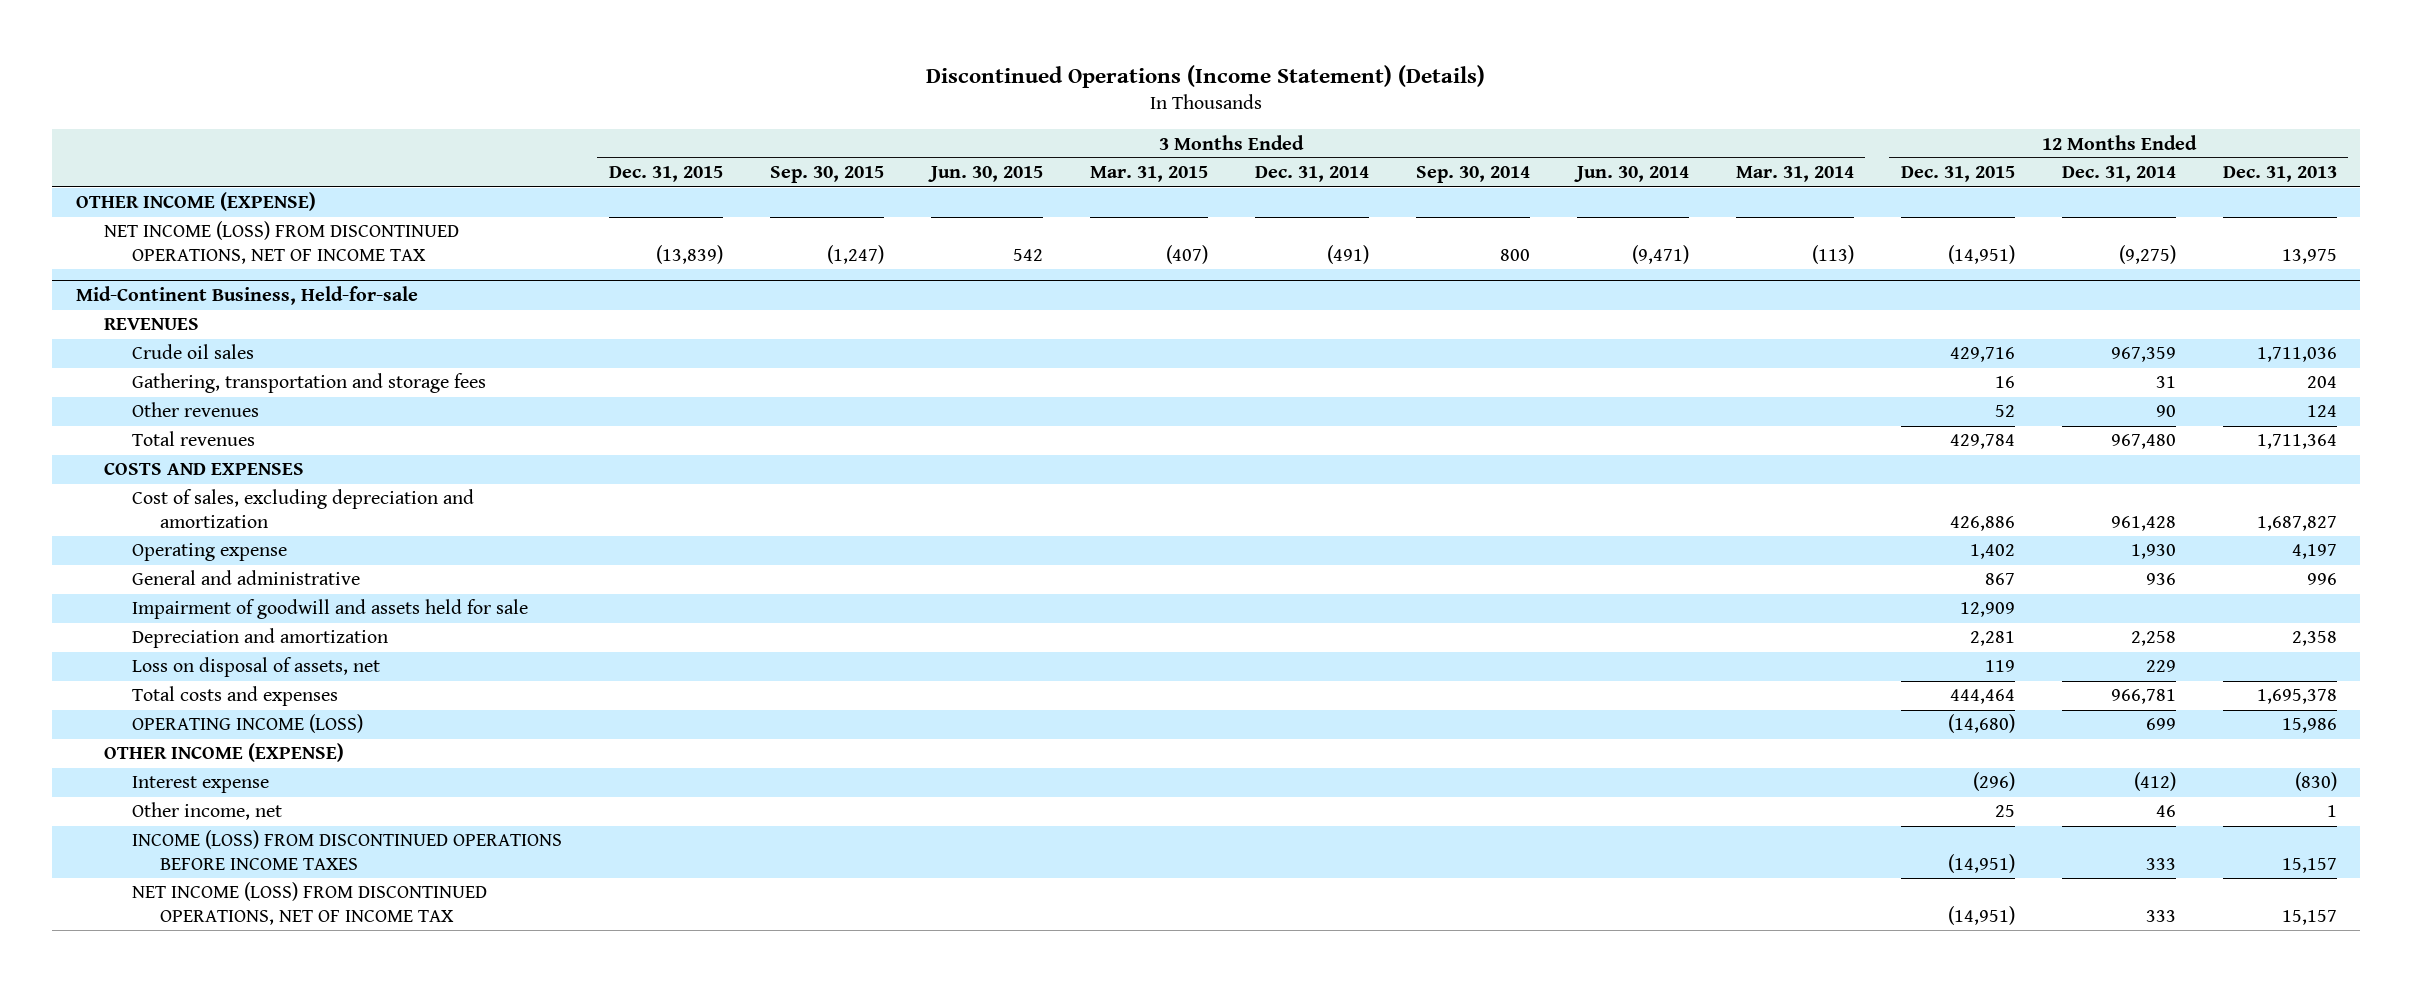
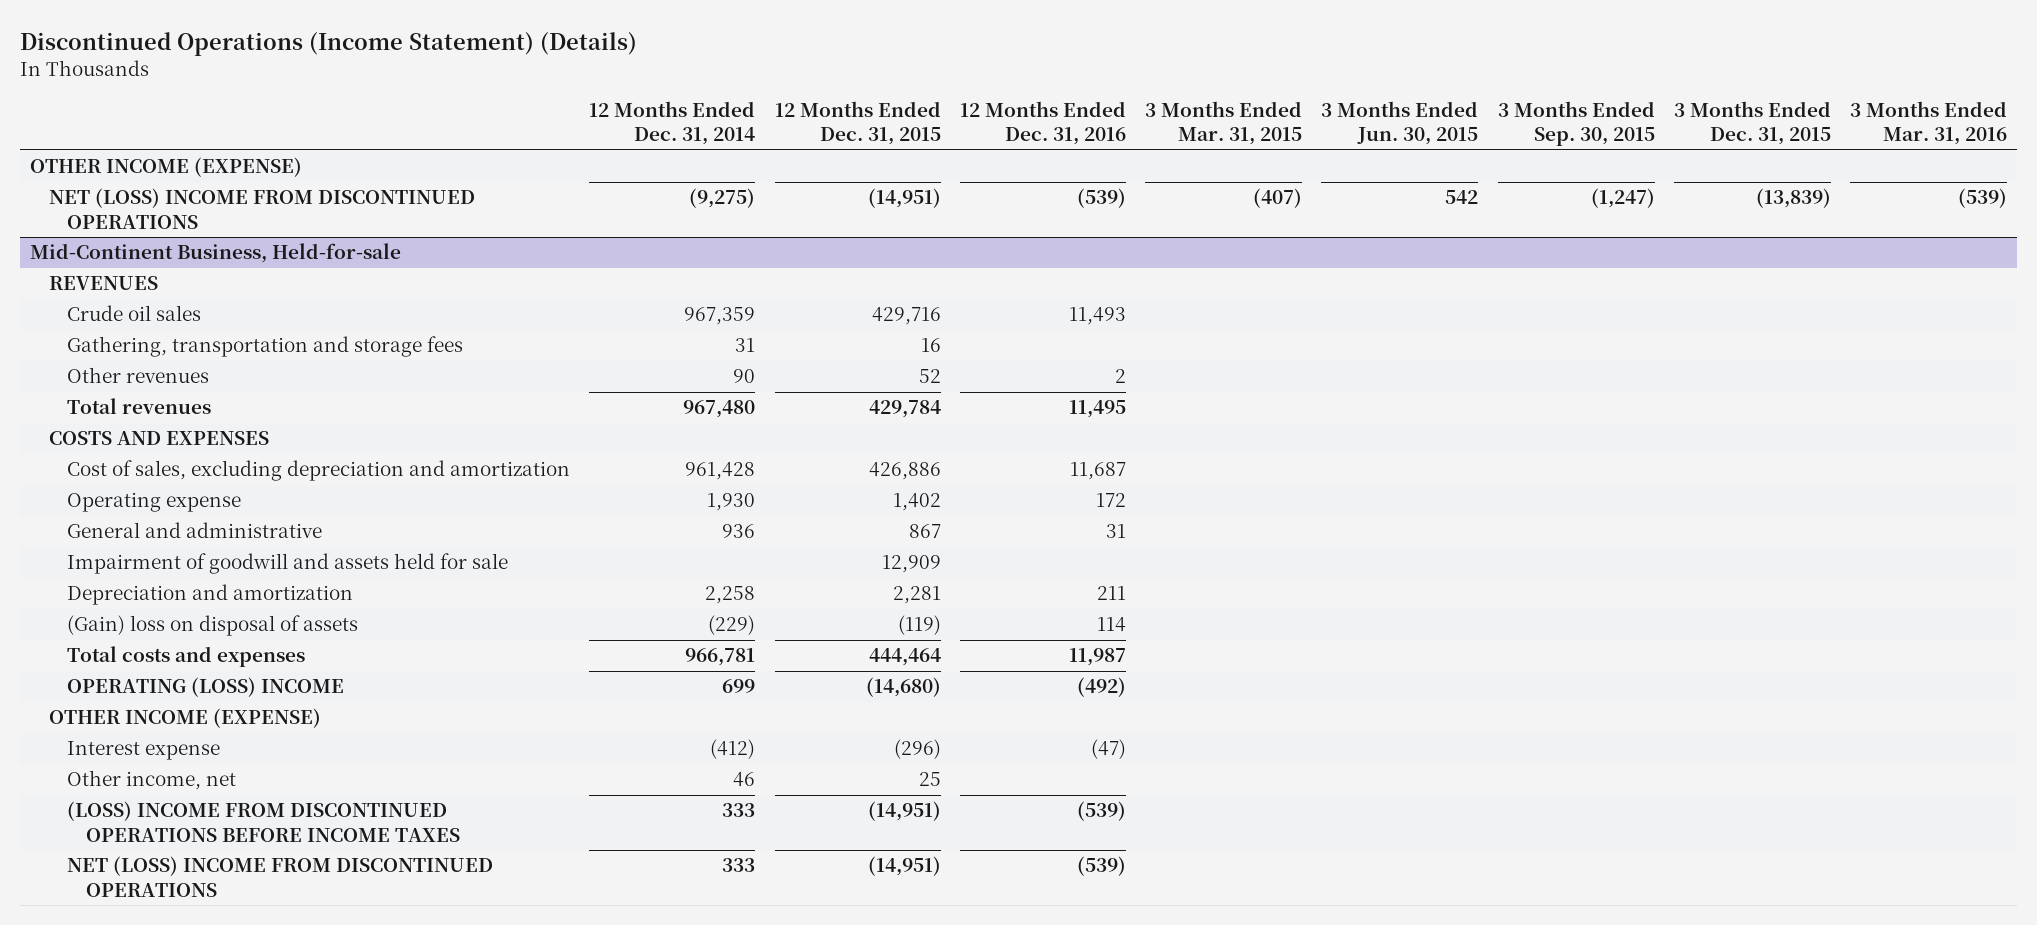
- | 3 Months Ended Dec. 31, 2015 | 3 Months Ended Sep. 30, 2015 | 3 Months Ended Jun. 30, 2015 | 3 Months Ended Mar. 31, 2015 | 3 Months Ended Dec. 31, 2014 | 3 Months Ended Sep. 30, 2014 | 3 Months Ended Jun. 30, 2014 | 3 Months Ended Mar. 31, 2014 | 12 Months Ended Dec. 31, 2015 | 12 Months Ended Dec. 31, 2014 | 12 Months Ended Dec. 31, 2013
+ | 12 Months Ended Dec. 31, 2014 | 12 Months Ended Dec. 31, 2015 | 12 Months Ended Dec. 31, 2016 | 3 Months Ended Mar. 31, 2015 | 3 Months Ended Jun. 30, 2015 | 3 Months Ended Sep. 30, 2015 | 3 Months Ended Dec. 31, 2015 | 3 Months Ended Mar. 31, 2016
- NET INCOME (LOSS) FROM DISCONTINUED OPERATIONS, NET OF INCOME TAX | (13,839) | (1,247) | 542 | (407) | (491) | 800 | (9,471) | (113) | (14,951) | (9,275) | 13,975
+ NET (LOSS) INCOME FROM DISCONTINUED OPERATIONS | (9,275) | (14,951) | (539) | (407) | 542 | (1,247) | (13,839) | (539)
@ Mid-Continent Business, Held-for-sale
- Loss on disposal of assets, net | | | | | | | | | 119 | 229 |
+ (Gain) loss on disposal of assets | (229) | (119) | 114 | | | | |
- OPERATING INCOME (LOSS) | | | | | | | | | (14,680) | 699 | 15,986
+ OPERATING (LOSS) INCOME | 699 | (14,680) | (492) | | | | |
- INCOME (LOSS) FROM DISCONTINUED OPERATIONS BEFORE INCOME TAXES | | | | | | | | | (14,951) | 333 | 15,157
- NET INCOME (LOSS) FROM DISCONTINUED OPERATIONS, NET OF INCOME TAX | | | | | | | | | (14,951) | 333 | 15,157
+ (LOSS) INCOME FROM DISCONTINUED OPERATIONS BEFORE INCOME TAXES | 333 | (14,951) | (539) | | | | |
+ NET (LOSS) INCOME FROM DISCONTINUED OPERATIONS | 333 | (14,951) | (539) | | | | |

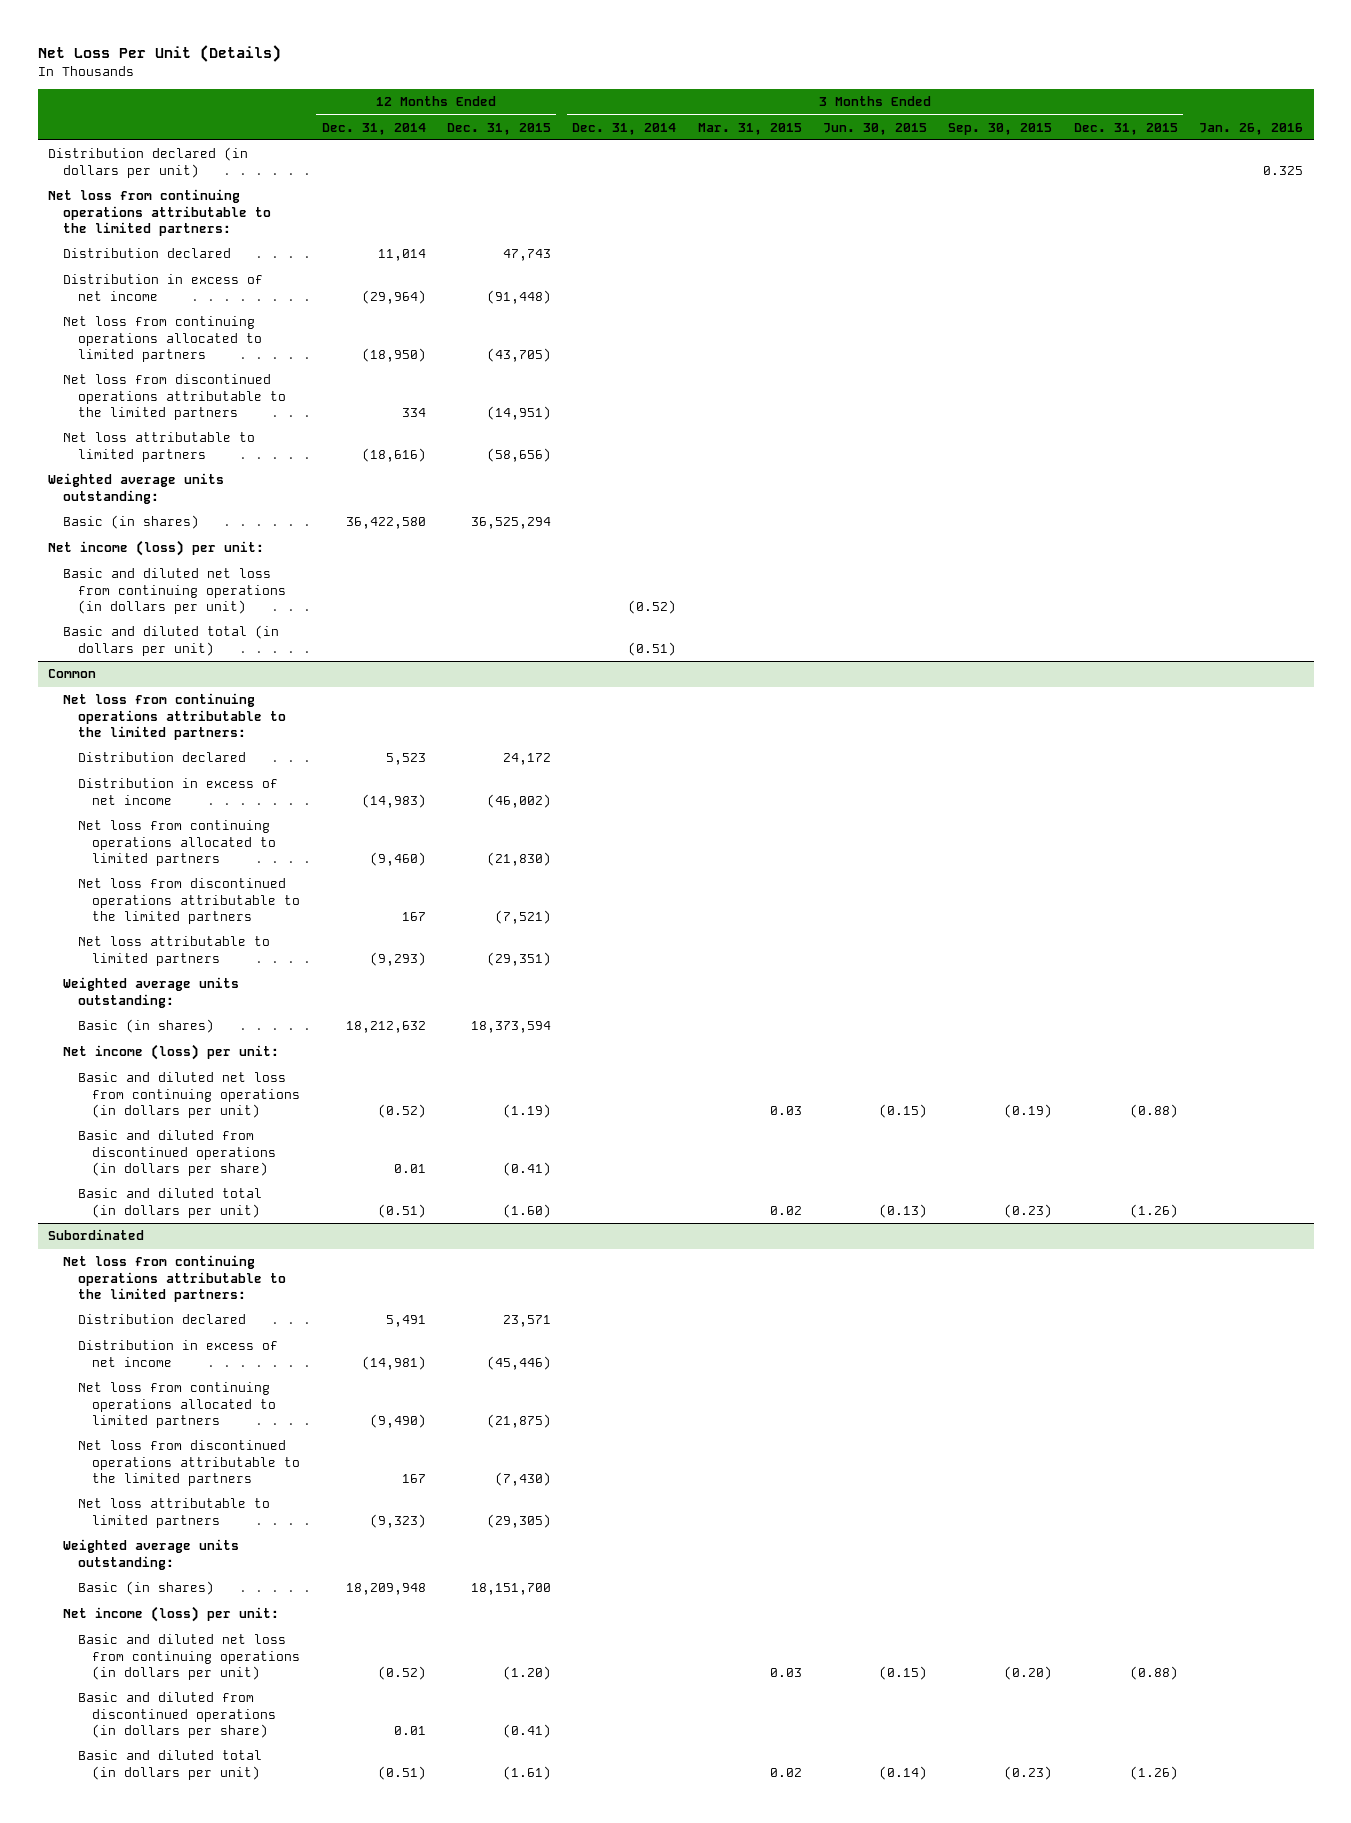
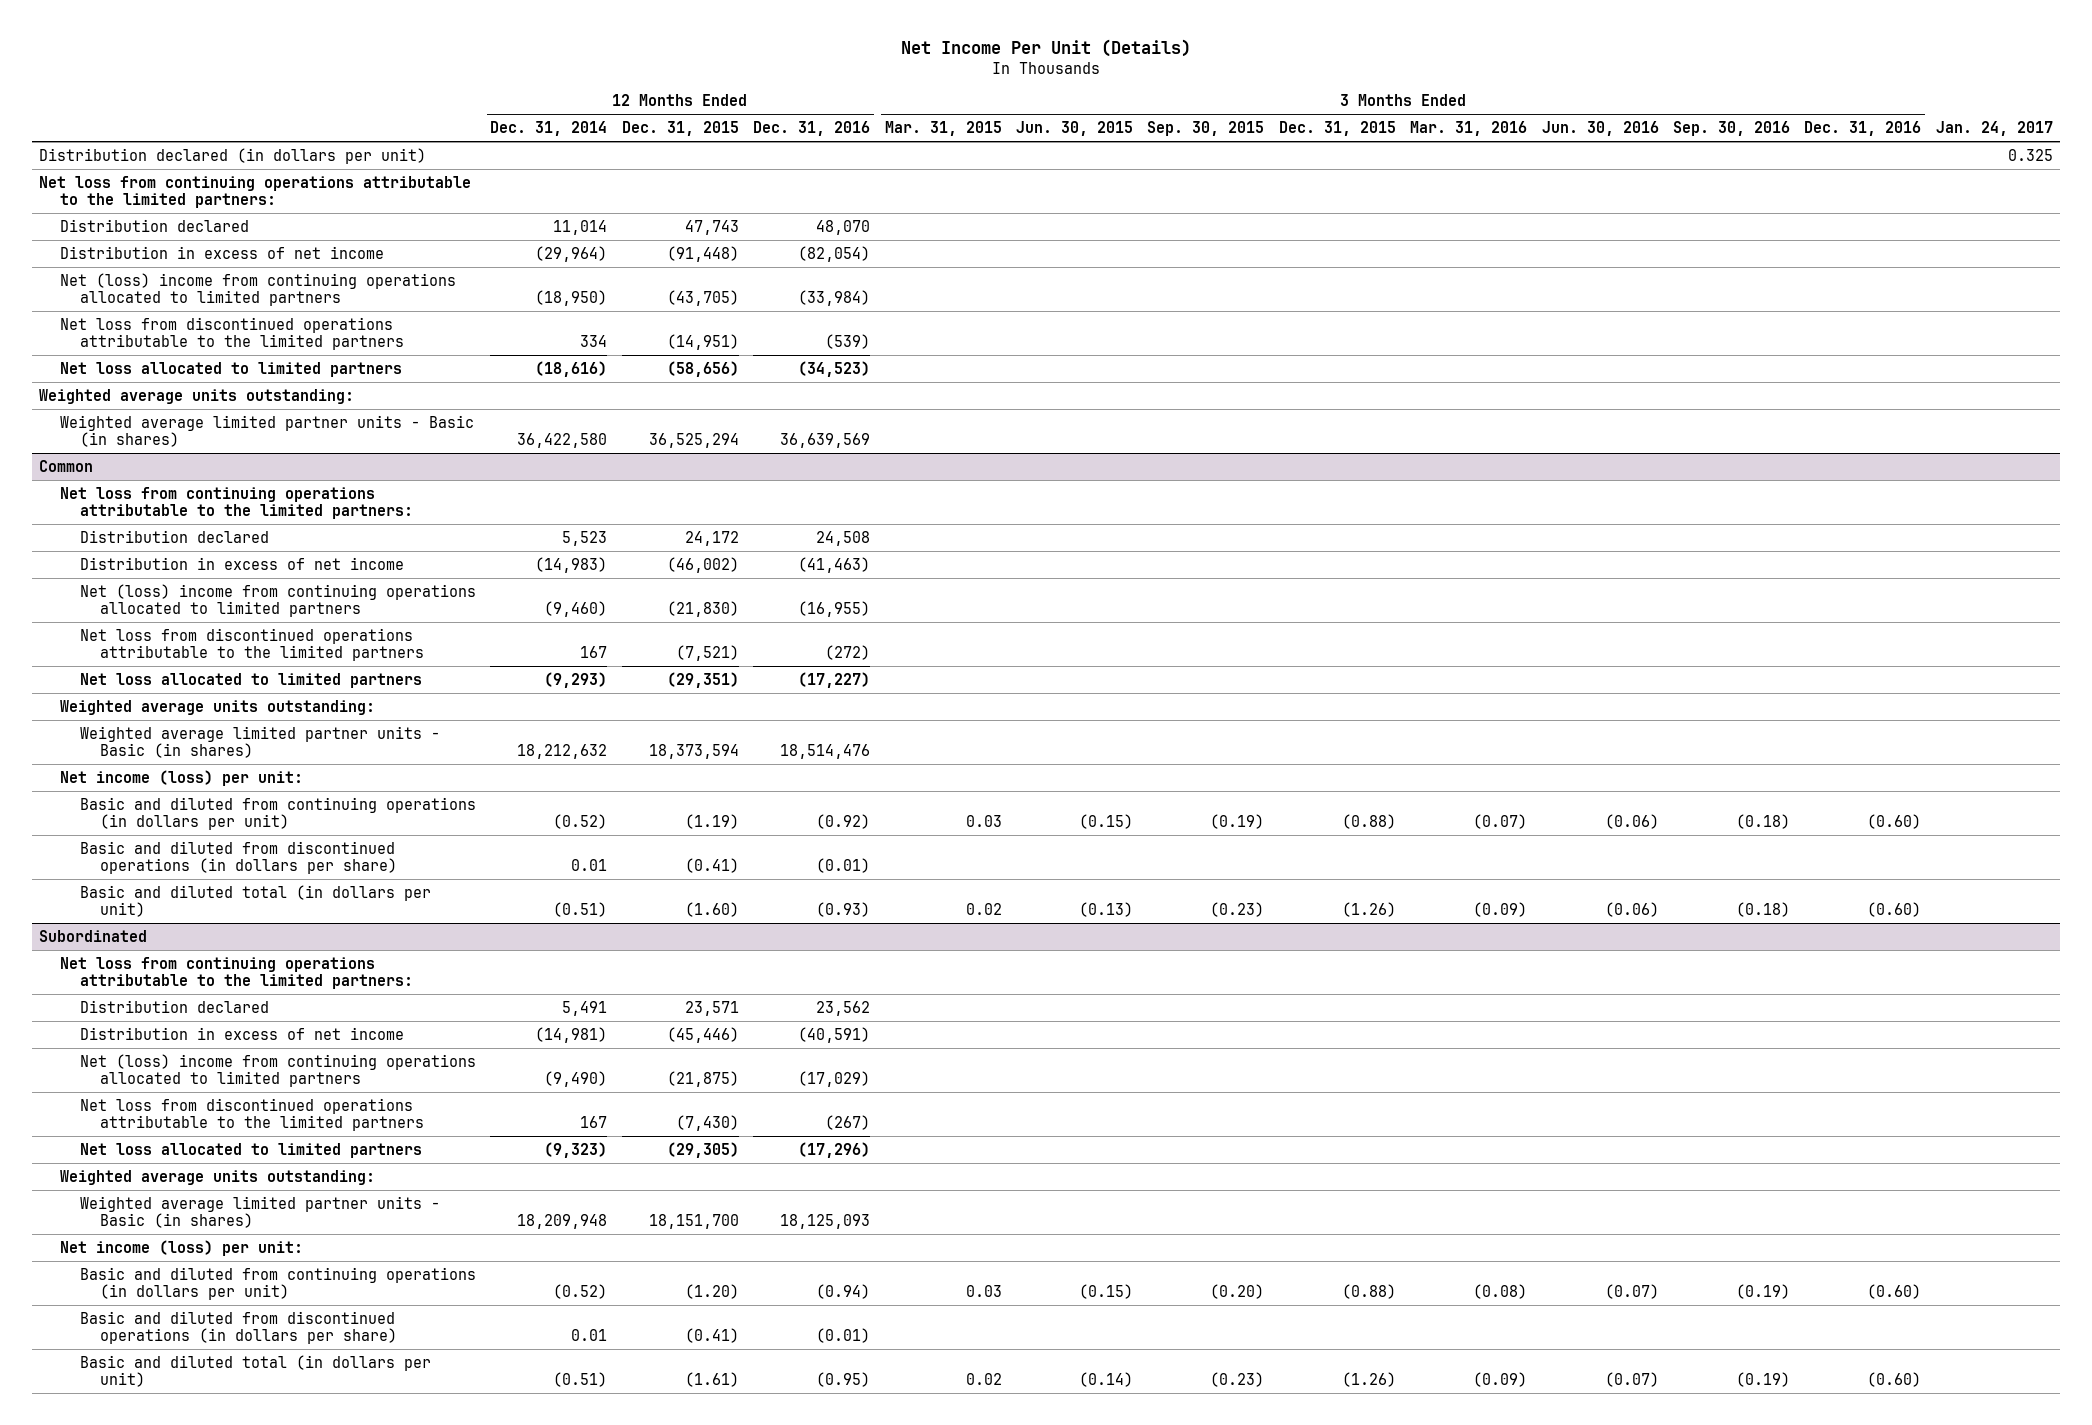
- Net Loss Per Unit (Details)
+ Net Income Per Unit (Details)
- | 12 Months Ended Dec. 31, 2014 | 12 Months Ended Dec. 31, 2015 | 3 Months Ended Dec. 31, 2014 | 3 Months Ended Mar. 31, 2015 | 3 Months Ended Jun. 30, 2015 | 3 Months Ended Sep. 30, 2015 | 3 Months Ended Dec. 31, 2015 | Jan. 26, 2016
+ | 12 Months Ended Dec. 31, 2014 | 12 Months Ended Dec. 31, 2015 | 12 Months Ended Dec. 31, 2016 | 3 Months Ended Mar. 31, 2015 | 3 Months Ended Jun. 30, 2015 | 3 Months Ended Sep. 30, 2015 | 3 Months Ended Dec. 31, 2015 | 3 Months Ended Mar. 31, 2016 | 3 Months Ended Jun. 30, 2016 | 3 Months Ended Sep. 30, 2016 | 3 Months Ended Dec. 31, 2016 | Jan. 24, 2017
- Net loss from continuing operations allocated to limited partners | (18,950) | (43,705) | | | | | |
+ Net (loss) income from continuing operations allocated to limited partners | (18,950) | (43,705) | (33,984) | | | | | | | | |
- Net loss attributable to limited partners | (18,616) | (58,656) | | | | | |
+ Net loss allocated to limited partners | (18,616) | (58,656) | (34,523) | | | | | | | | |
- Basic (in shares) | 36,422,580 | 36,525,294 | | | | | |
- Net income (loss) per unit:
- Basic and diluted net loss from continuing operations (in dollars per unit) | | | (0.52) | | | | |
- Basic and diluted total (in dollars per unit) | | | (0.51) | | | | |
+ Weighted average limited partner units - Basic (in shares) | 36,422,580 | 36,525,294 | 36,639,569 | | | | | | | | |
@ Common
- Net loss from continuing operations allocated to limited partners | (9,460) | (21,830) | | | | | |
+ Net (loss) income from continuing operations allocated to limited partners | (9,460) | (21,830) | (16,955) | | | | | | | | |
- Net loss attributable to limited partners | (9,293) | (29,351) | | | | | |
+ Net loss allocated to limited partners | (9,293) | (29,351) | (17,227) | | | | | | | | |
- Basic (in shares) | 18,212,632 | 18,373,594 | | | | | |
+ Weighted average limited partner units - Basic (in shares) | 18,212,632 | 18,373,594 | 18,514,476 | | | | | | | | |
- Basic and diluted net loss from continuing operations (in dollars per unit) | (0.52) | (1.19) | | 0.03 | (0.15) | (0.19) | (0.88) |
+ Basic and diluted from continuing operations (in dollars per unit) | (0.52) | (1.19) | (0.92) | 0.03 | (0.15) | (0.19) | (0.88) | (0.07) | (0.06) | (0.18) | (0.60) |
@ Subordinated
- Net loss from continuing operations allocated to limited partners | (9,490) | (21,875) | | | | | |
+ Net (loss) income from continuing operations allocated to limited partners | (9,490) | (21,875) | (17,029) | | | | | | | | |
- Net loss attributable to limited partners | (9,323) | (29,305) | | | | | |
+ Net loss allocated to limited partners | (9,323) | (29,305) | (17,296) | | | | | | | | |
- Basic (in shares) | 18,209,948 | 18,151,700 | | | | | |
+ Weighted average limited partner units - Basic (in shares) | 18,209,948 | 18,151,700 | 18,125,093 | | | | | | | | |
- Basic and diluted net loss from continuing operations (in dollars per unit) | (0.52) | (1.20) | | 0.03 | (0.15) | (0.20) | (0.88) |
+ Basic and diluted from continuing operations (in dollars per unit) | (0.52) | (1.20) | (0.94) | 0.03 | (0.15) | (0.20) | (0.88) | (0.08) | (0.07) | (0.19) | (0.60) |

